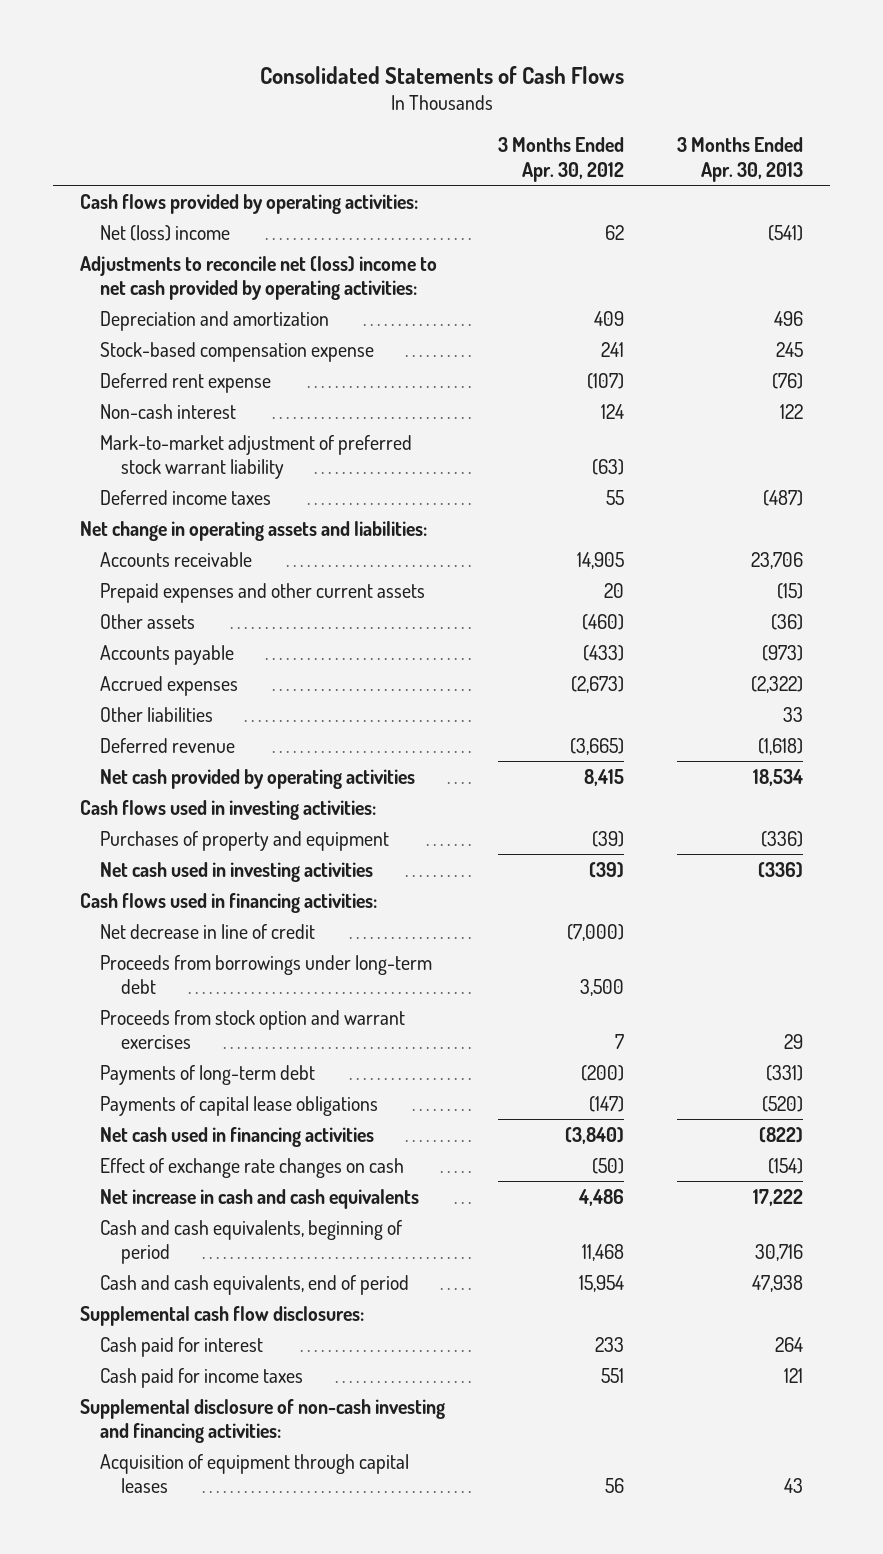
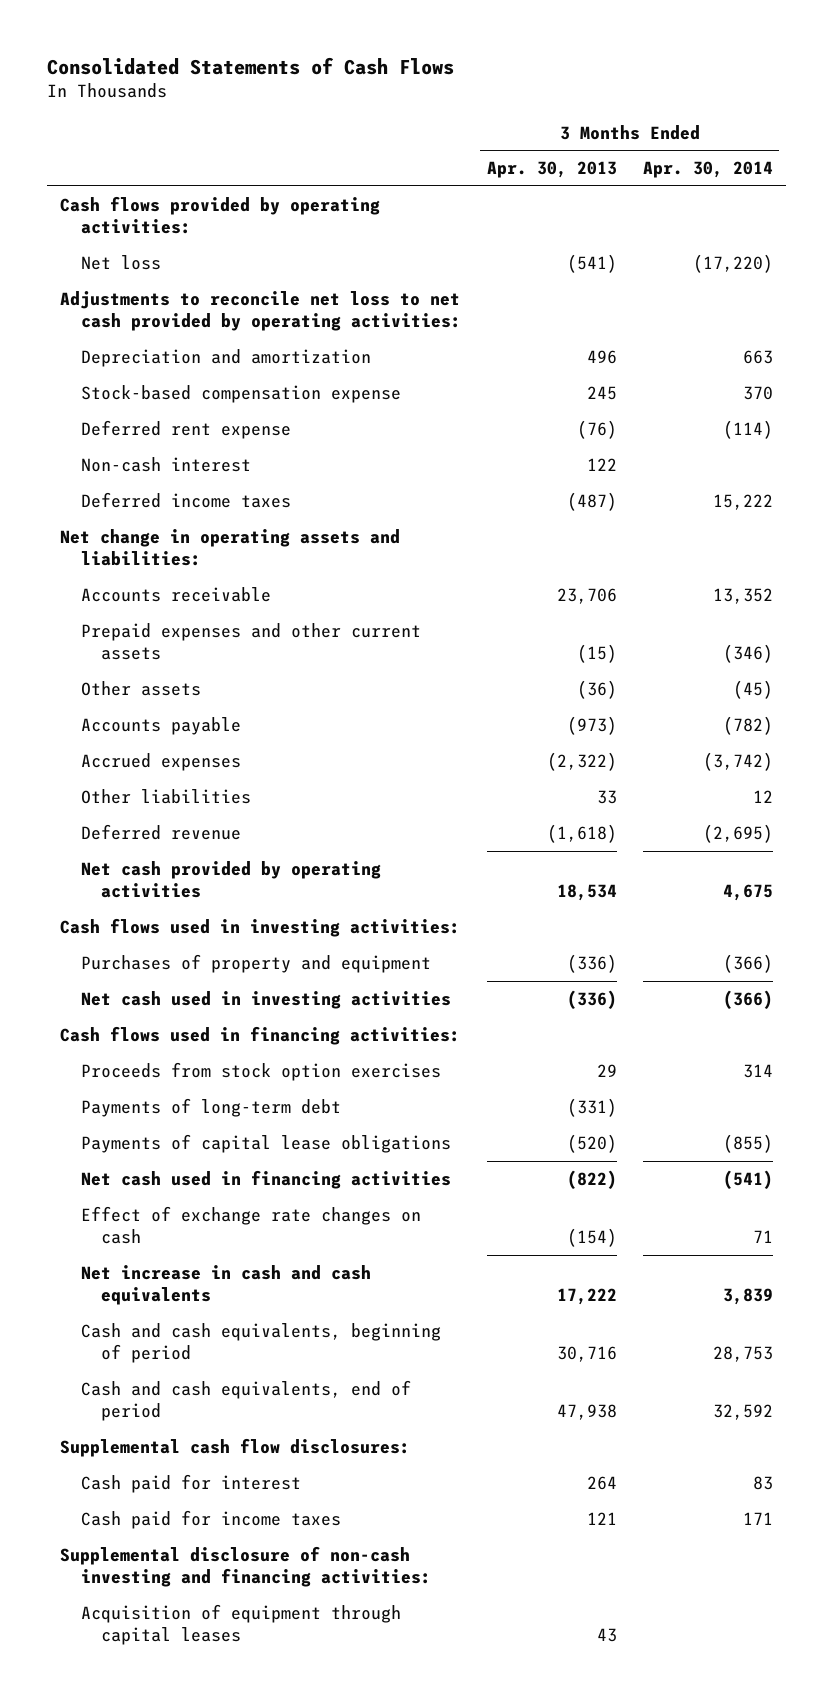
- | 3 Months Ended Apr. 30, 2012 | 3 Months Ended Apr. 30, 2013
+ | 3 Months Ended Apr. 30, 2013 | 3 Months Ended Apr. 30, 2014
- Net (loss) income | 62 | (541)
- Adjustments to reconcile net (loss) income to net cash provided by operating activities:
+ Net loss | (541) | (17,220)
+ Adjustments to reconcile net loss to net cash provided by operating activities:
- Mark-to-market adjustment of preferred stock warrant liability | (63) |
- Net decrease in line of credit | (7,000) |
- Proceeds from borrowings under long-term debt | 3,500 |
- Proceeds from stock option and warrant exercises | 7 | 29
+ Proceeds from stock option exercises | 29 | 314

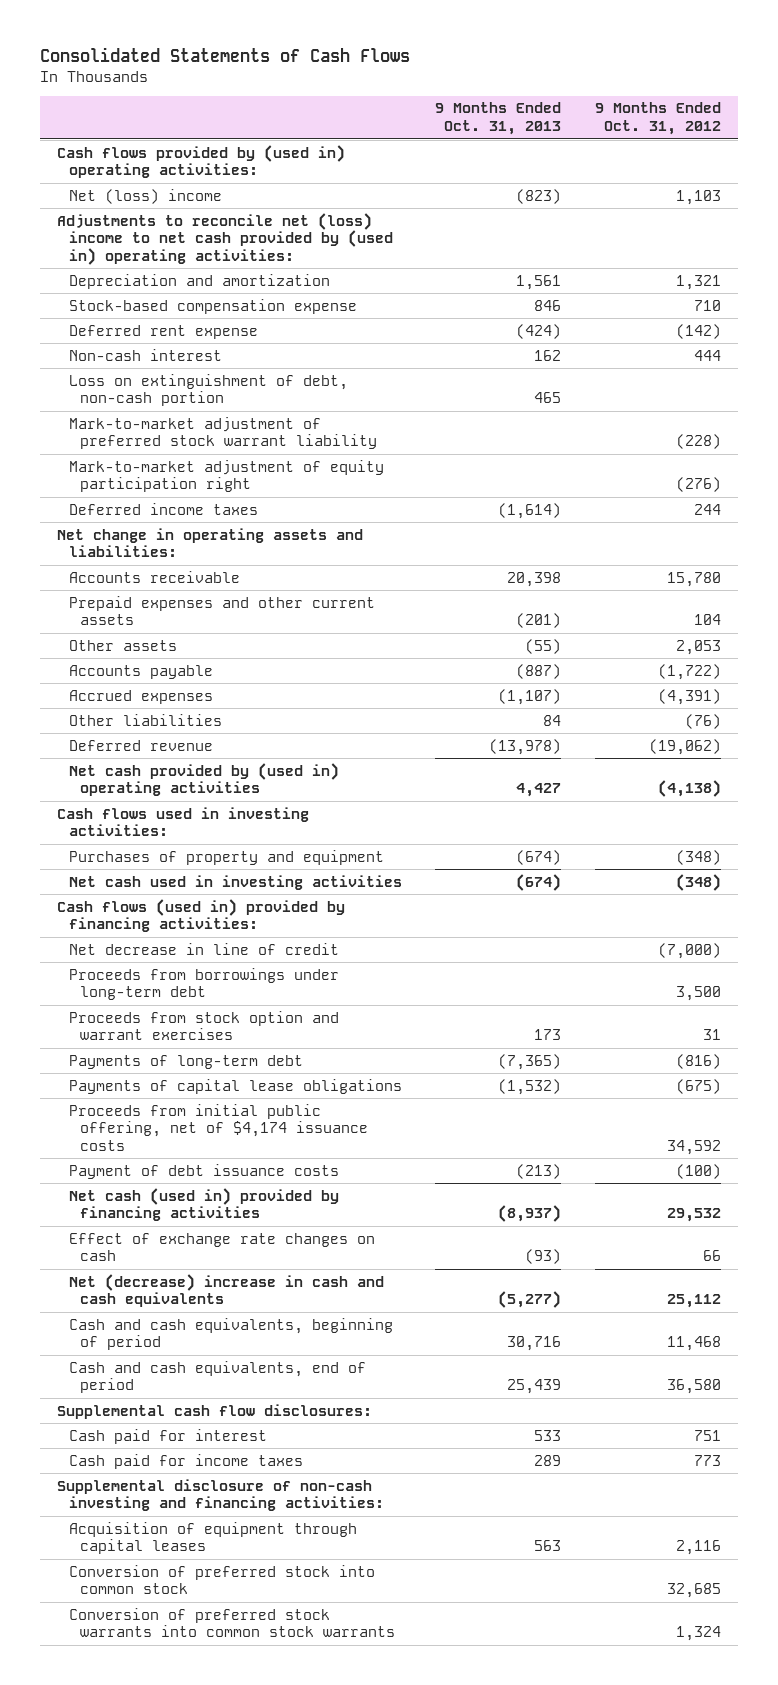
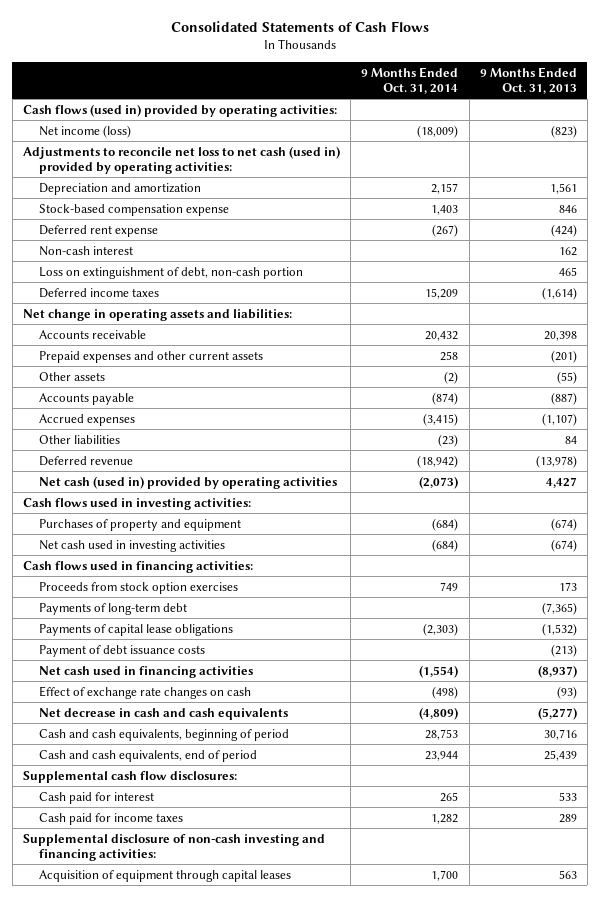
- | 9 Months Ended Oct. 31, 2013 | 9 Months Ended Oct. 31, 2012
+ | 9 Months Ended Oct. 31, 2014 | 9 Months Ended Oct. 31, 2013
- Cash flows provided by (used in) operating activities:
- Net (loss) income | (823) | 1,103
- Adjustments to reconcile net (loss) income to net cash provided by (used in) operating activities:
+ Cash flows (used in) provided by operating activities:
+ Net income (loss) | (18,009) | (823)
+ Adjustments to reconcile net loss to net cash (used in) provided by operating activities:
- Mark-to-market adjustment of preferred stock warrant liability | | (228)
- Mark-to-market adjustment of equity participation right | | (276)
- Net cash provided by (used in) operating activities | 4,427 | (4,138)
+ Net cash (used in) provided by operating activities | (2,073) | 4,427
- Cash flows (used in) provided by financing activities:
- Net decrease in line of credit | | (7,000)
- Proceeds from borrowings under long-term debt | | 3,500
- Proceeds from stock option and warrant exercises | 173 | 31
+ Cash flows used in financing activities:
+ Proceeds from stock option exercises | 749 | 173
- Proceeds from initial public offering, net of $4,174 issuance costs | | 34,592
- Net cash (used in) provided by financing activities | (8,937) | 29,532
+ Net cash used in financing activities | (1,554) | (8,937)
- Net (decrease) increase in cash and cash equivalents | (5,277) | 25,112
+ Net decrease in cash and cash equivalents | (4,809) | (5,277)
- Conversion of preferred stock into common stock | | 32,685
- Conversion of preferred stock warrants into common stock warrants | | 1,324

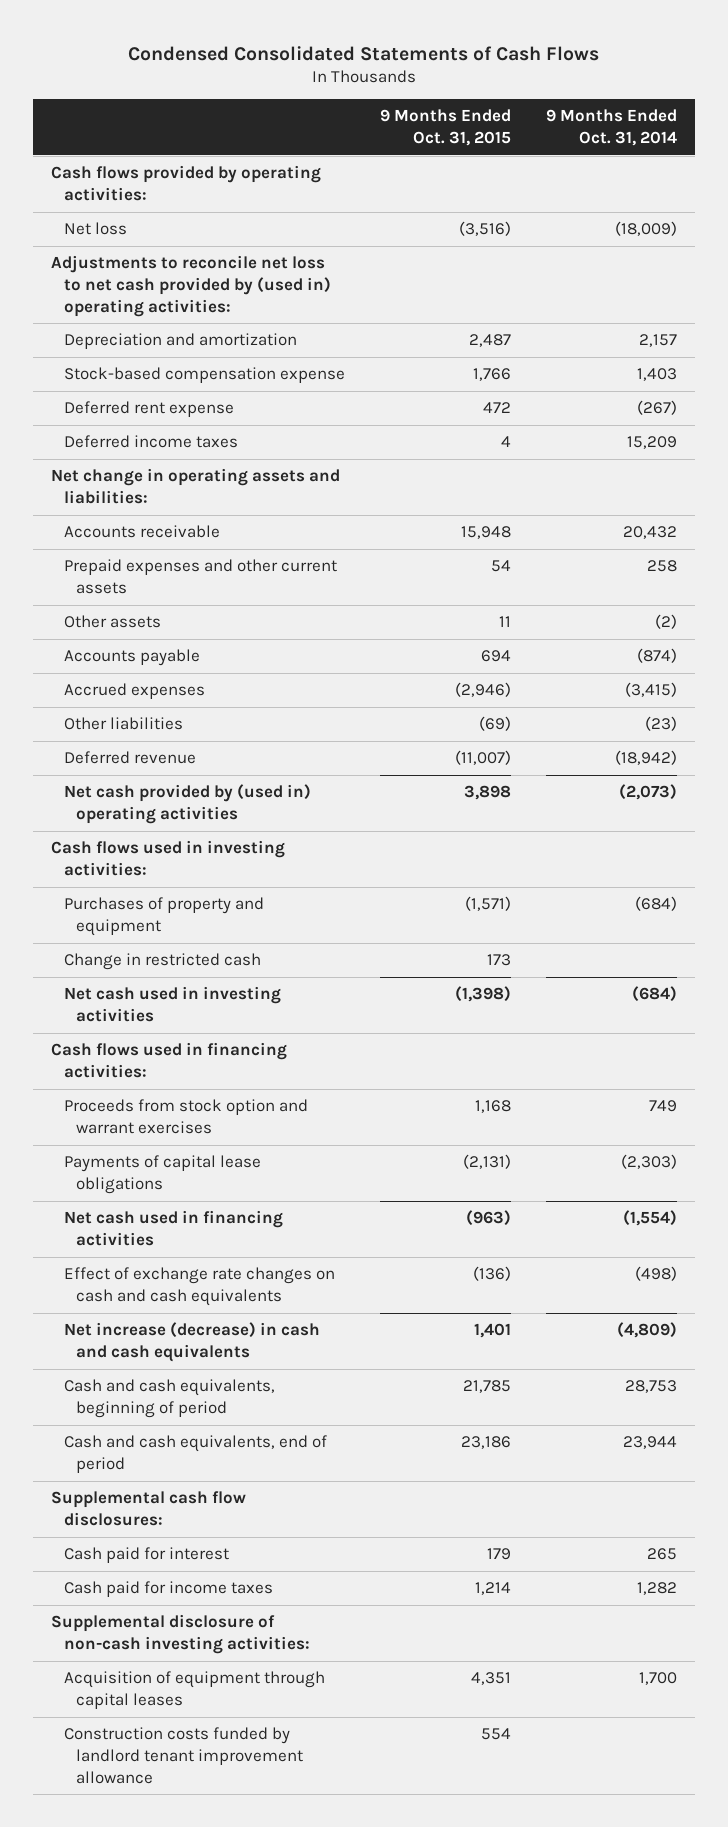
- Consolidated Statements of Cash Flows
+ Condensed Consolidated Statements of Cash Flows
- | 9 Months Ended Oct. 31, 2014 | 9 Months Ended Oct. 31, 2013
+ | 9 Months Ended Oct. 31, 2015 | 9 Months Ended Oct. 31, 2014
- Cash flows (used in) provided by operating activities:
- Net income (loss) | (18,009) | (823)
- Adjustments to reconcile net loss to net cash (used in) provided by operating activities:
+ Cash flows provided by operating activities:
+ Net loss | (3,516) | (18,009)
+ Adjustments to reconcile net loss to net cash provided by (used in) operating activities:
- Non-cash interest | | 162
- Loss on extinguishment of debt, non-cash portion | | 465
- Net cash (used in) provided by operating activities | (2,073) | 4,427
+ Net cash provided by (used in) operating activities | 3,898 | (2,073)
+ Change in restricted cash | 173 |
- Proceeds from stock option exercises | 749 | 173
- Payments of long-term debt | | (7,365)
+ Proceeds from stock option and warrant exercises | 1,168 | 749
- Payment of debt issuance costs | | (213)
- Effect of exchange rate changes on cash | (498) | (93)
- Net decrease in cash and cash equivalents | (4,809) | (5,277)
+ Effect of exchange rate changes on cash and cash equivalents | (136) | (498)
+ Net increase (decrease) in cash and cash equivalents | 1,401 | (4,809)
- Supplemental disclosure of non-cash investing and financing activities:
+ Supplemental disclosure of non-cash investing activities:
+ Construction costs funded by landlord tenant improvement allowance | 554 |

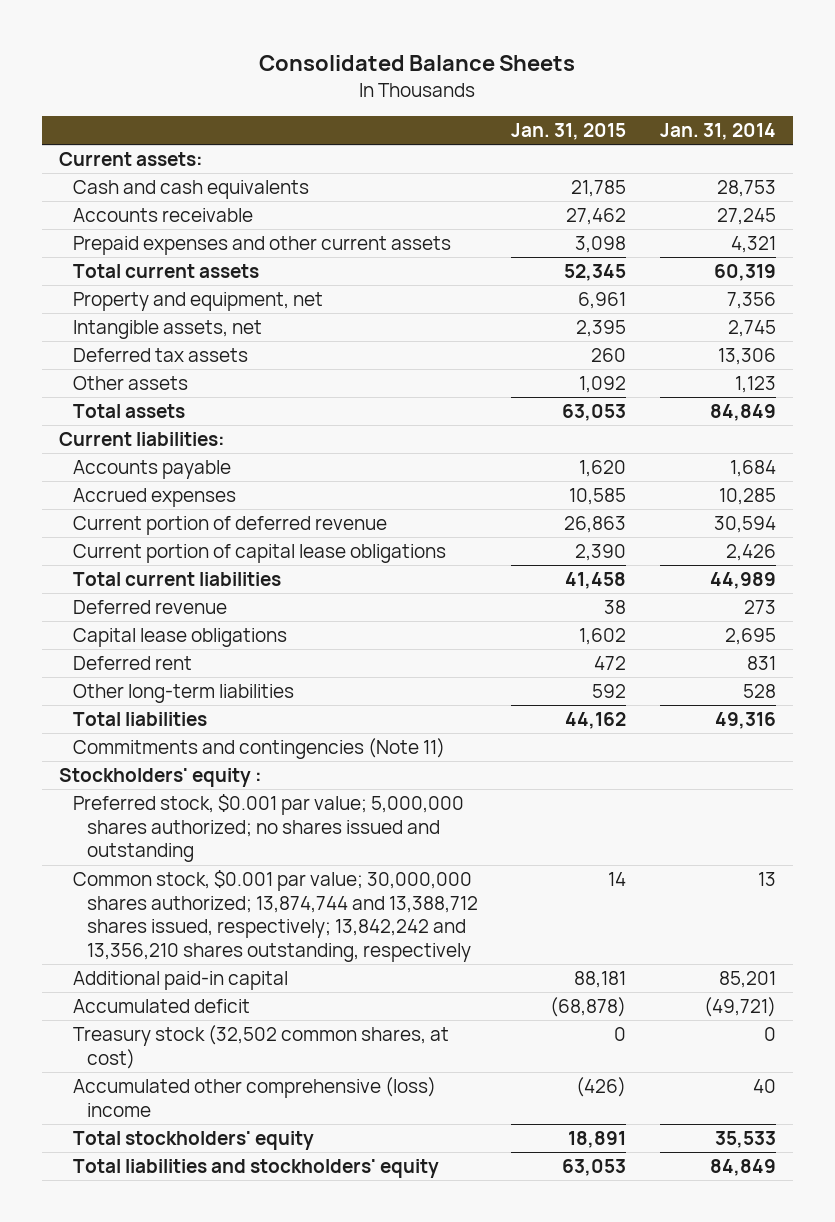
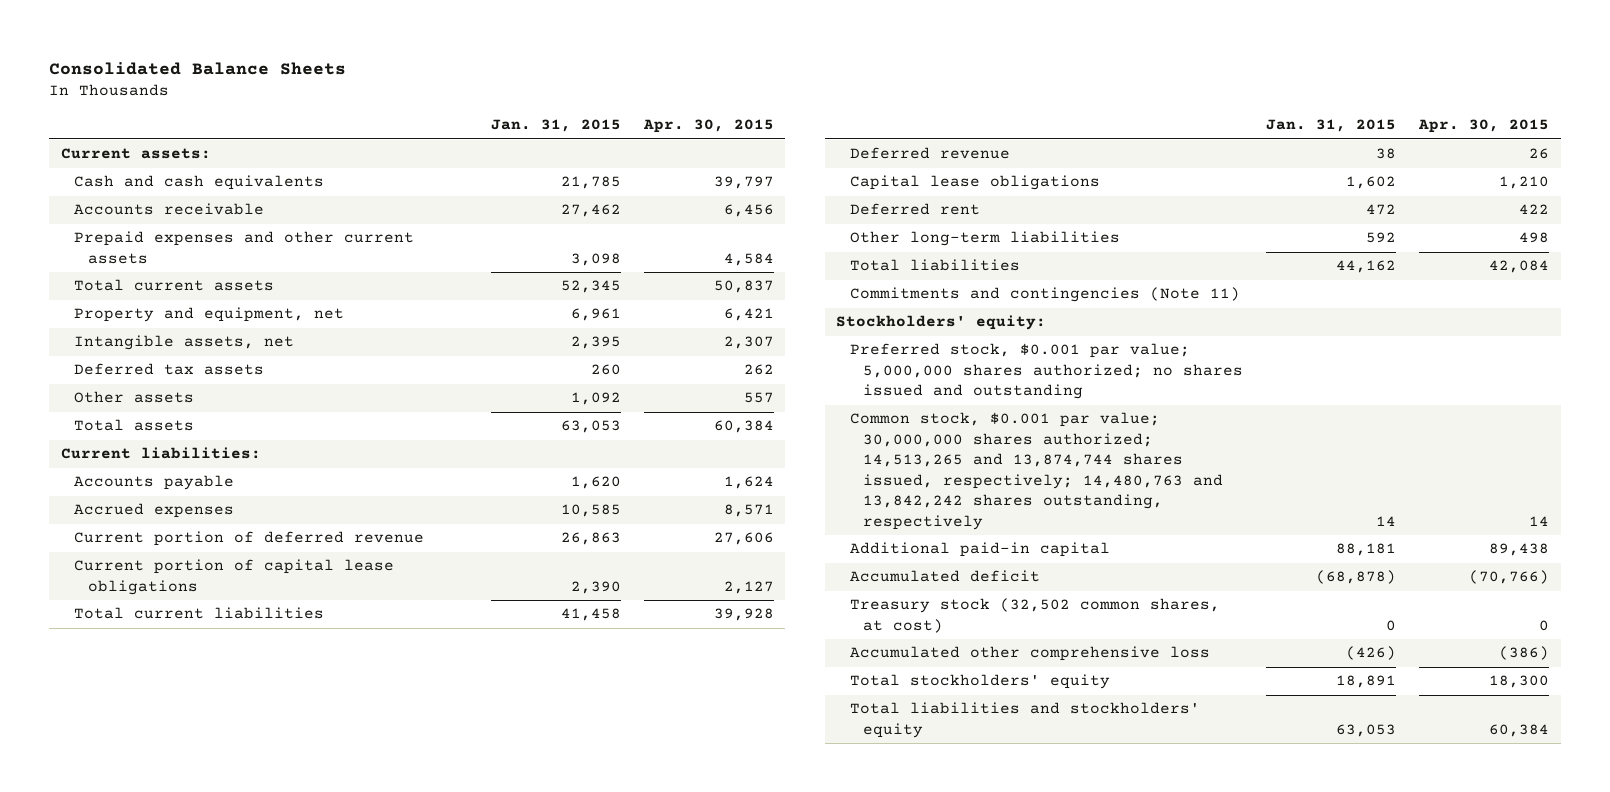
- | Jan. 31, 2015 | Jan. 31, 2014
+ | Jan. 31, 2015 | Apr. 30, 2015
- Stockholders' equity :
+ Stockholders' equity:
- Common stock, $0.001 par value; 30,000,000 shares authorized; 13,874,744 and 13,388,712 shares issued, respectively; 13,842,242 and 13,356,210 shares outstanding, respectively | 14 | 13
+ Common stock, $0.001 par value; 30,000,000 shares authorized; 14,513,265 and 13,874,744 shares issued, respectively; 14,480,763 and 13,842,242 shares outstanding, respectively | 14 | 14
- Accumulated other comprehensive (loss) income | (426) | 40
+ Accumulated other comprehensive loss | (426) | (386)

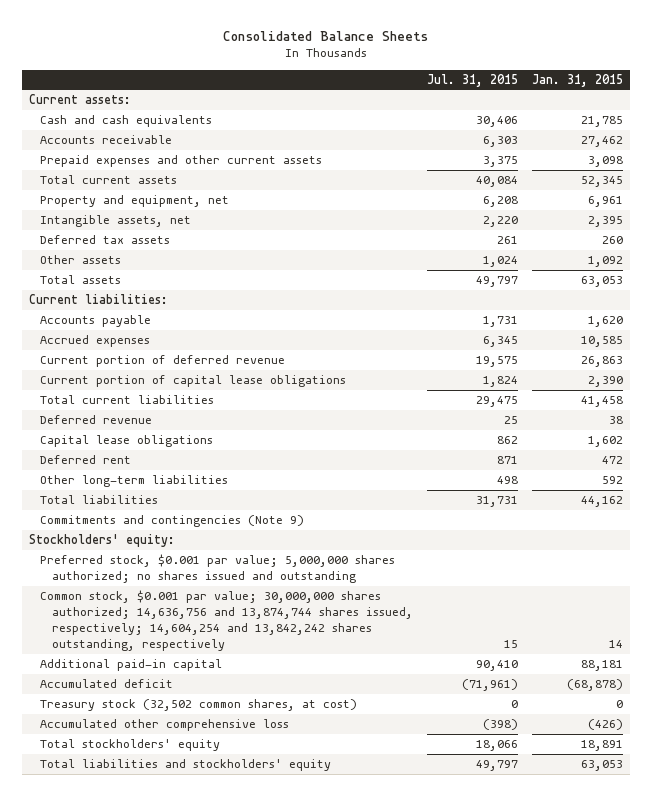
- | Jan. 31, 2015 | Apr. 30, 2015
+ | Jul. 31, 2015 | Jan. 31, 2015
- Commitments and contingencies (Note 11)
+ Commitments and contingencies (Note 9)
- Common stock, $0.001 par value; 30,000,000 shares authorized; 14,513,265 and 13,874,744 shares issued, respectively; 14,480,763 and 13,842,242 shares outstanding, respectively | 14 | 14
+ Common stock, $0.001 par value; 30,000,000 shares authorized; 14,636,756 and 13,874,744 shares issued, respectively; 14,604,254 and 13,842,242 shares outstanding, respectively | 15 | 14

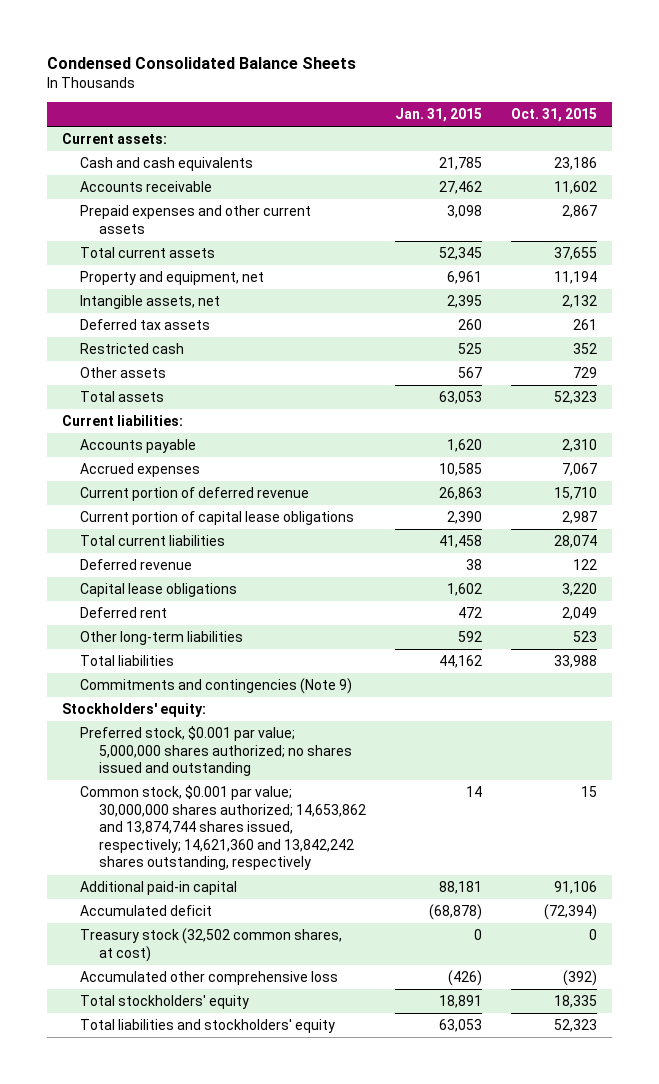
- Consolidated Balance Sheets
+ Condensed Consolidated Balance Sheets
- | Jul. 31, 2015 | Jan. 31, 2015
+ | Jan. 31, 2015 | Oct. 31, 2015
- Other assets | 1,024 | 1,092
+ Restricted cash | 525 | 352
+ Other assets | 567 | 729
- Common stock, $0.001 par value; 30,000,000 shares authorized; 14,636,756 and 13,874,744 shares issued, respectively; 14,604,254 and 13,842,242 shares outstanding, respectively | 15 | 14
+ Common stock, $0.001 par value; 30,000,000 shares authorized; 14,653,862 and 13,874,744 shares issued, respectively; 14,621,360 and 13,842,242 shares outstanding, respectively | 14 | 15

